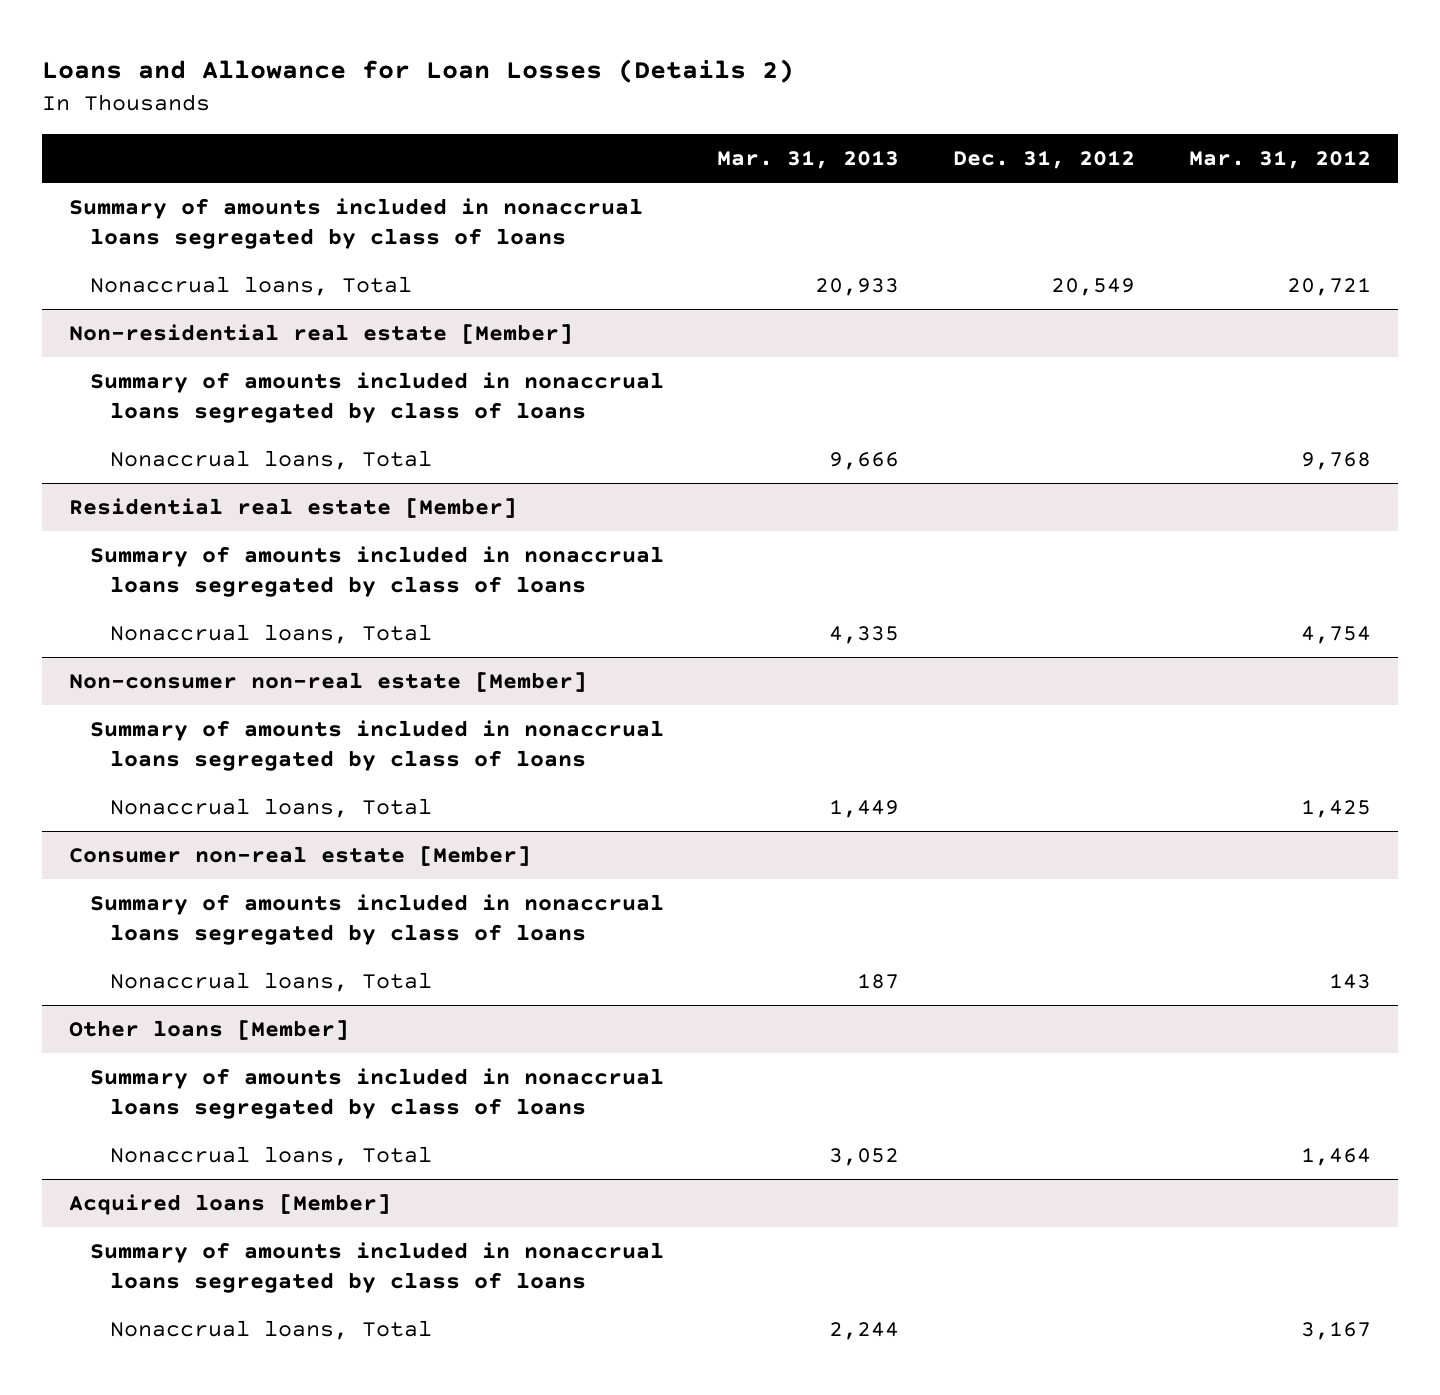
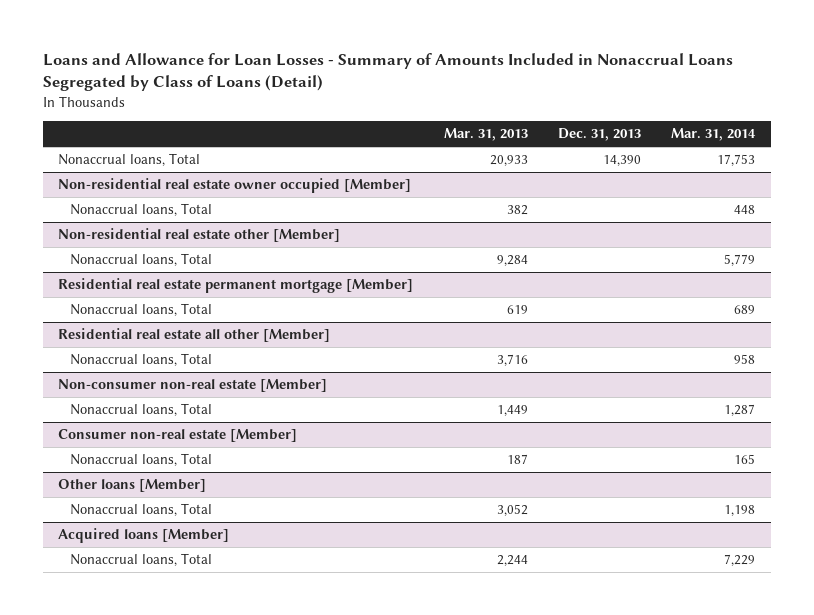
- Loans and Allowance for Loan Losses (Details 2)
+ Loans and Allowance for Loan Losses - Summary of Amounts Included in Nonaccrual Loans Segregated by Class of Loans (Detail)
- | Mar. 31, 2013 | Dec. 31, 2012 | Mar. 31, 2012
+ | Mar. 31, 2013 | Dec. 31, 2013 | Mar. 31, 2014
- Summary of amounts included in nonaccrual loans segregated by class of loans
- Non-residential real estate [Member]
- Summary of amounts included in nonaccrual loans segregated by class of loans
- Nonaccrual loans, Total | 9,666 | | 9,768
- Residential real estate [Member]
- Summary of amounts included in nonaccrual loans segregated by class of loans
- Nonaccrual loans, Total | 4,335 | | 4,754
+ Non-residential real estate owner occupied [Member]
+ Nonaccrual loans, Total | 382 | | 448
+ Non-residential real estate other [Member]
+ Nonaccrual loans, Total | 9,284 | | 5,779
+ Residential real estate permanent mortgage [Member]
+ Nonaccrual loans, Total | 619 | | 689
+ Residential real estate all other [Member]
+ Nonaccrual loans, Total | 3,716 | | 958
@ Non-consumer non-real estate [Member]
- Summary of amounts included in nonaccrual loans segregated by class of loans
@ Consumer non-real estate [Member]
- Summary of amounts included in nonaccrual loans segregated by class of loans
@ Other loans [Member]
- Summary of amounts included in nonaccrual loans segregated by class of loans
@ Acquired loans [Member]
- Summary of amounts included in nonaccrual loans segregated by class of loans

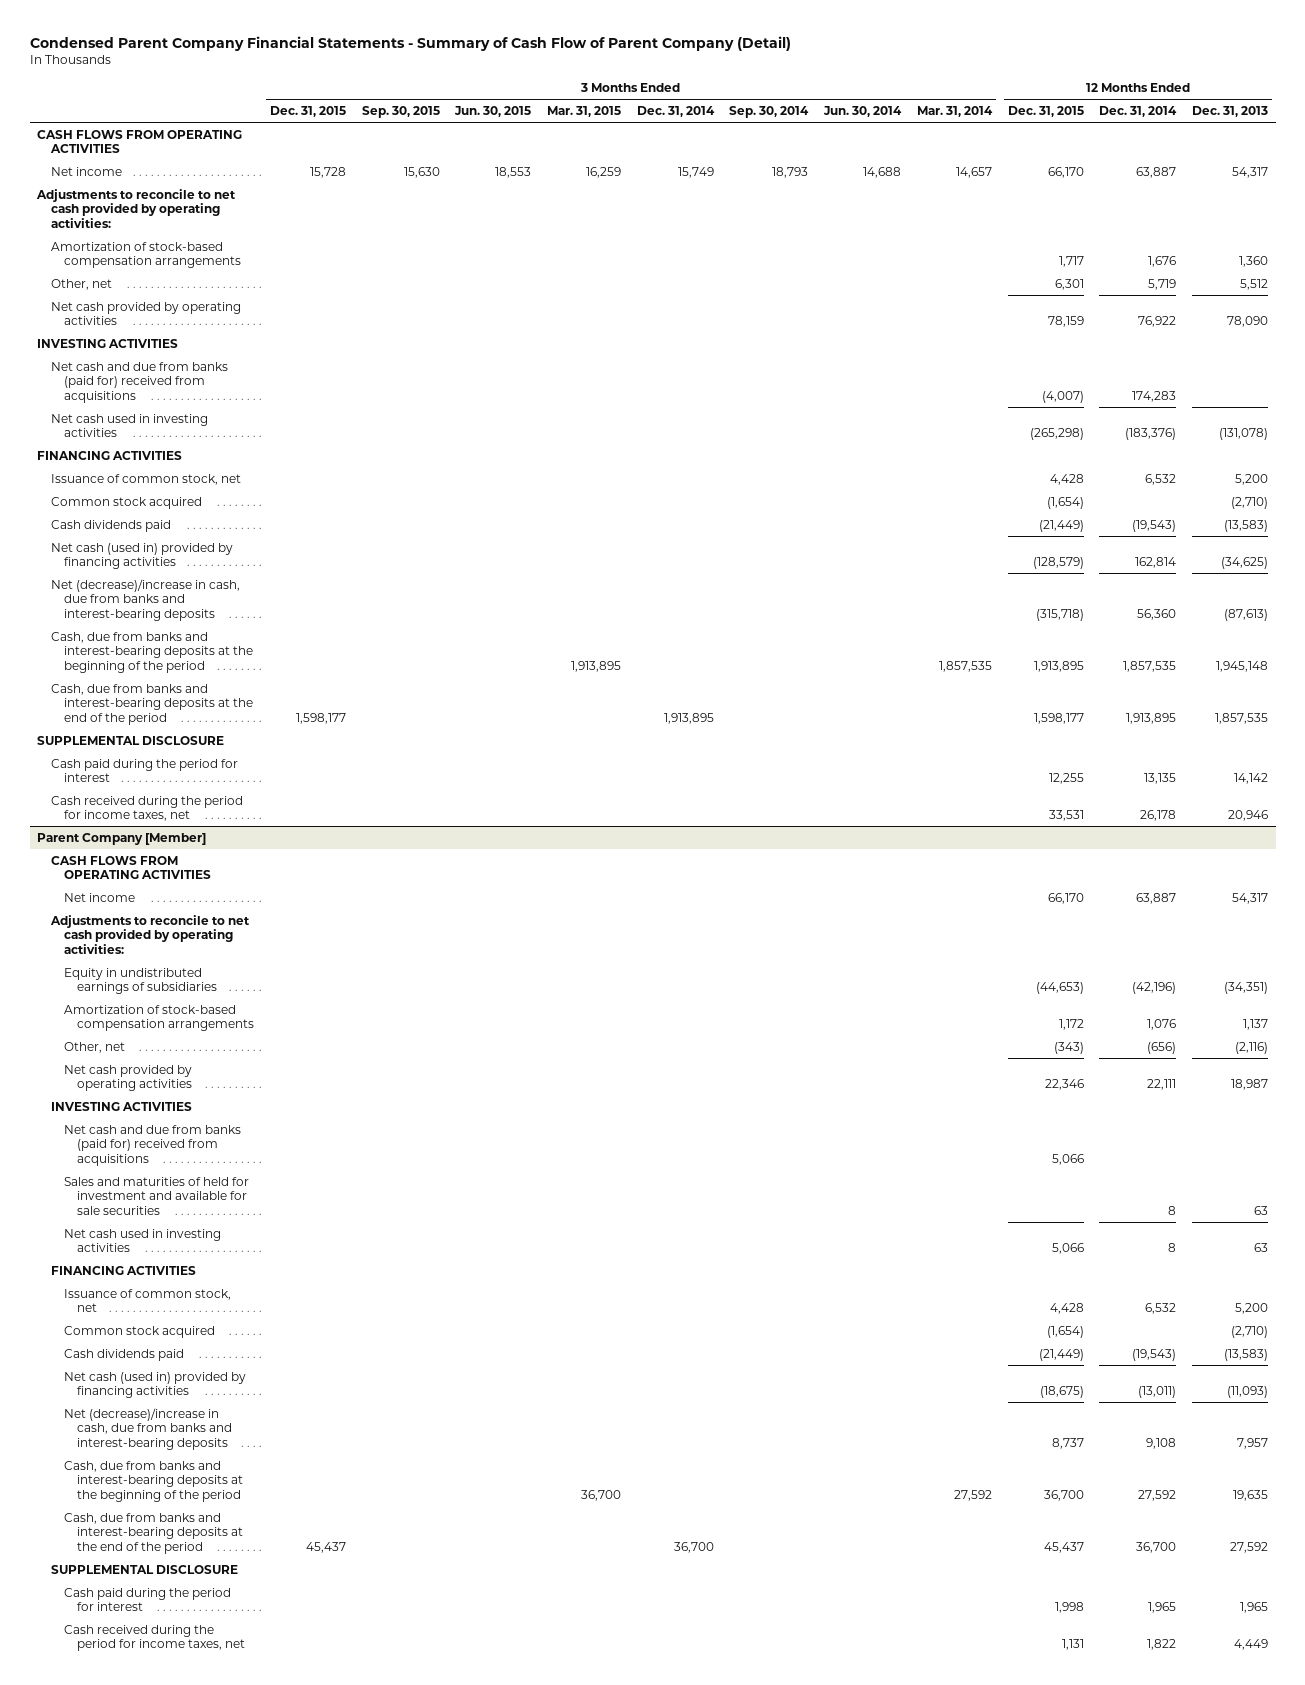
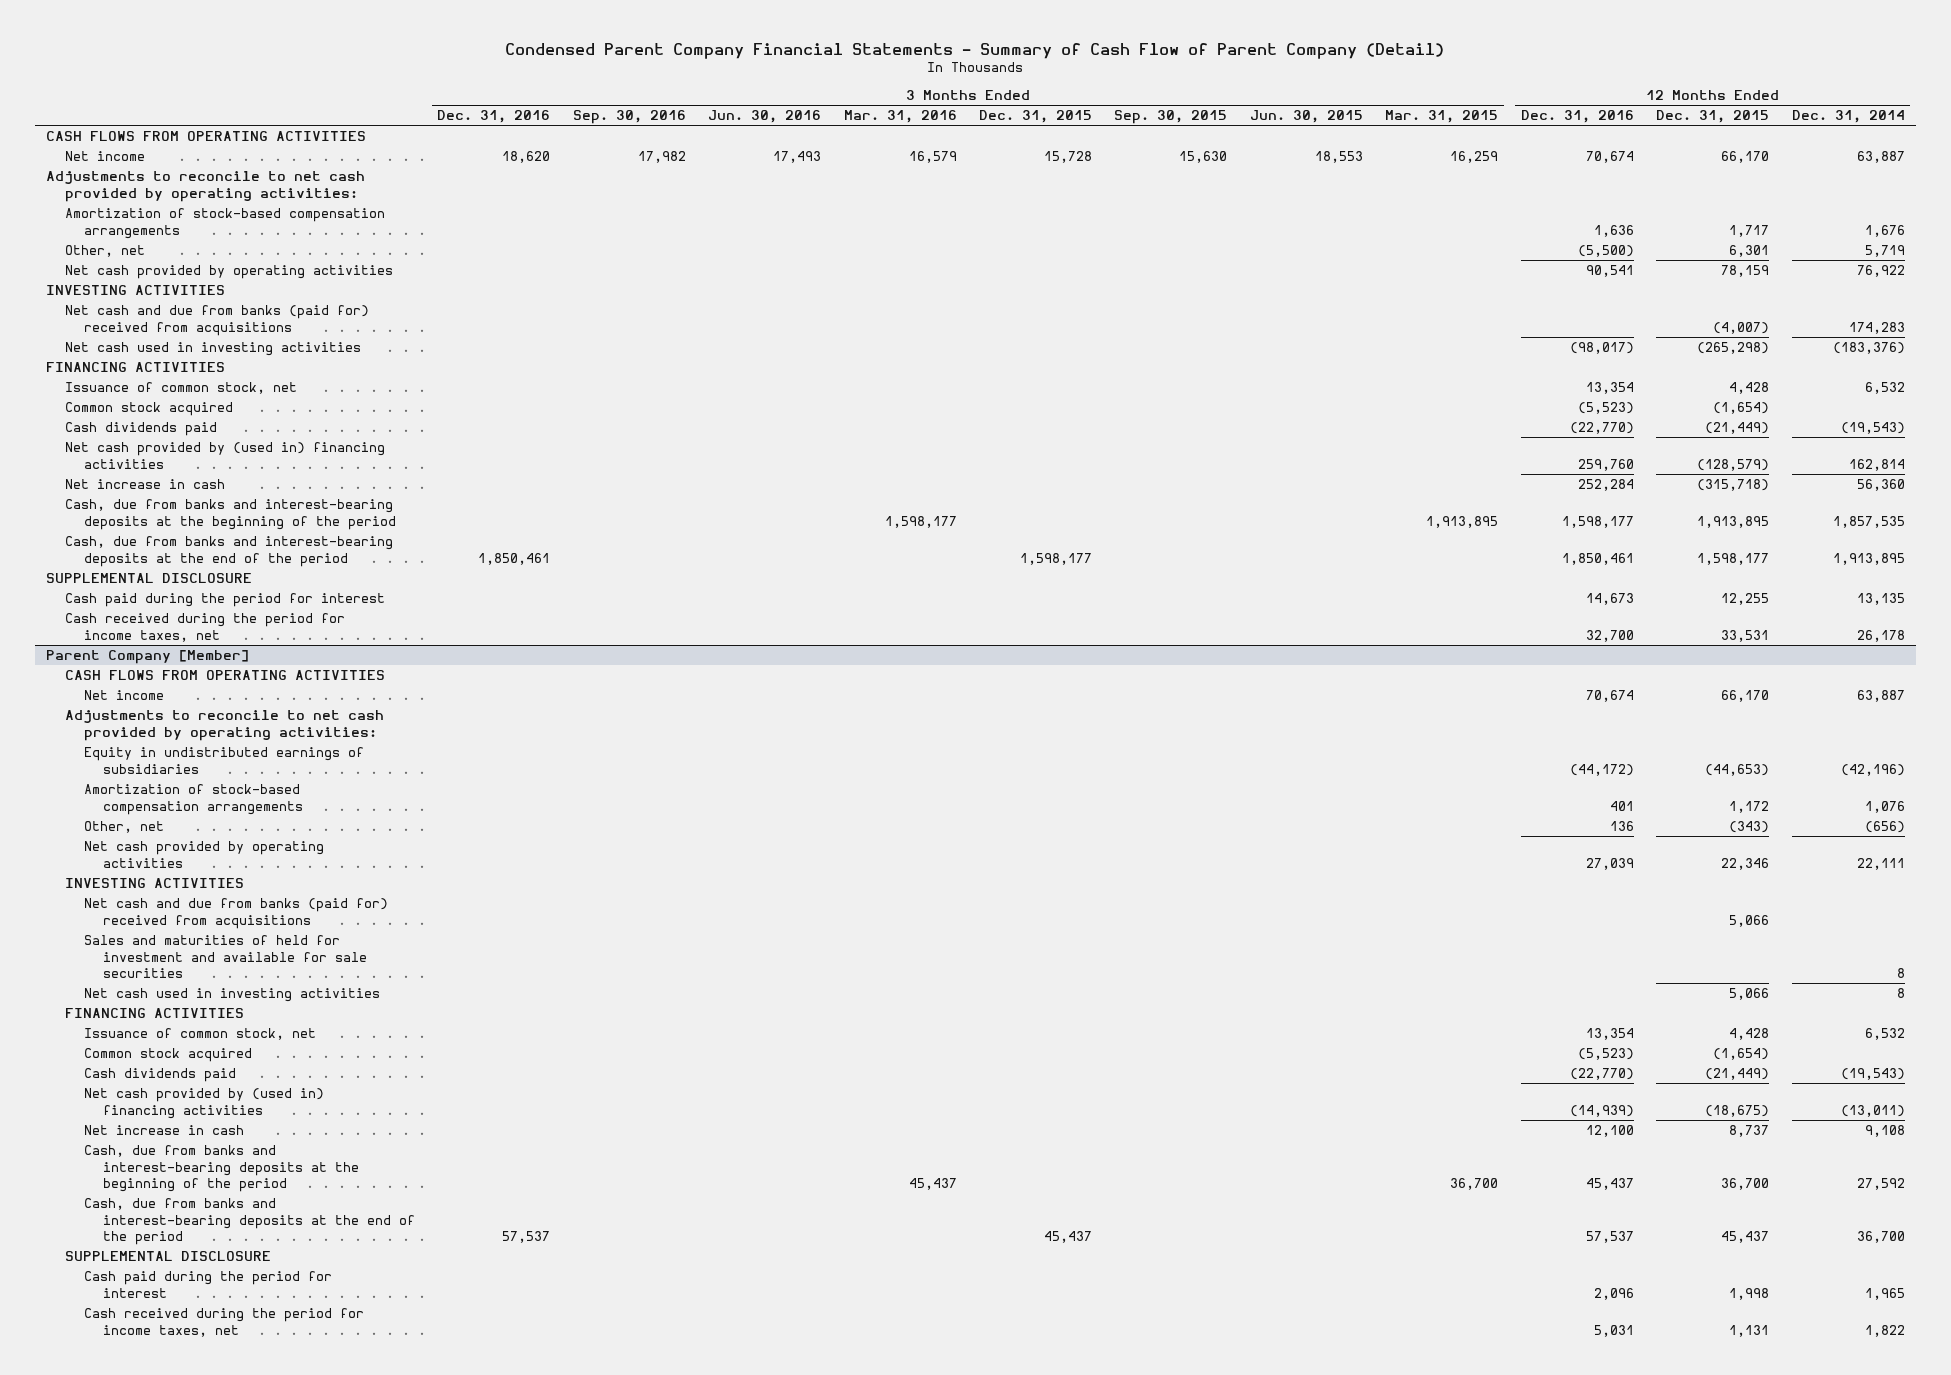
- | 3 Months Ended Dec. 31, 2015 | 3 Months Ended Sep. 30, 2015 | 3 Months Ended Jun. 30, 2015 | 3 Months Ended Mar. 31, 2015 | 3 Months Ended Dec. 31, 2014 | 3 Months Ended Sep. 30, 2014 | 3 Months Ended Jun. 30, 2014 | 3 Months Ended Mar. 31, 2014 | 12 Months Ended Dec. 31, 2015 | 12 Months Ended Dec. 31, 2014 | 12 Months Ended Dec. 31, 2013
+ | 3 Months Ended Dec. 31, 2016 | 3 Months Ended Sep. 30, 2016 | 3 Months Ended Jun. 30, 2016 | 3 Months Ended Mar. 31, 2016 | 3 Months Ended Dec. 31, 2015 | 3 Months Ended Sep. 30, 2015 | 3 Months Ended Jun. 30, 2015 | 3 Months Ended Mar. 31, 2015 | 12 Months Ended Dec. 31, 2016 | 12 Months Ended Dec. 31, 2015 | 12 Months Ended Dec. 31, 2014
- Net cash (used in) provided by financing activities | | | | | | | | | (128,579) | 162,814 | (34,625)
- Net (decrease)/increase in cash, due from banks and interest-bearing deposits | | | | | | | | | (315,718) | 56,360 | (87,613)
+ Net cash provided by (used in) financing activities | | | | | | | | | 259,760 | (128,579) | 162,814
+ Net increase in cash | | | | | | | | | 252,284 | (315,718) | 56,360
@ Parent Company [Member]
- Net cash (used in) provided by financing activities | | | | | | | | | (18,675) | (13,011) | (11,093)
- Net (decrease)/increase in cash, due from banks and interest-bearing deposits | | | | | | | | | 8,737 | 9,108 | 7,957
+ Net cash provided by (used in) financing activities | | | | | | | | | (14,939) | (18,675) | (13,011)
+ Net increase in cash | | | | | | | | | 12,100 | 8,737 | 9,108

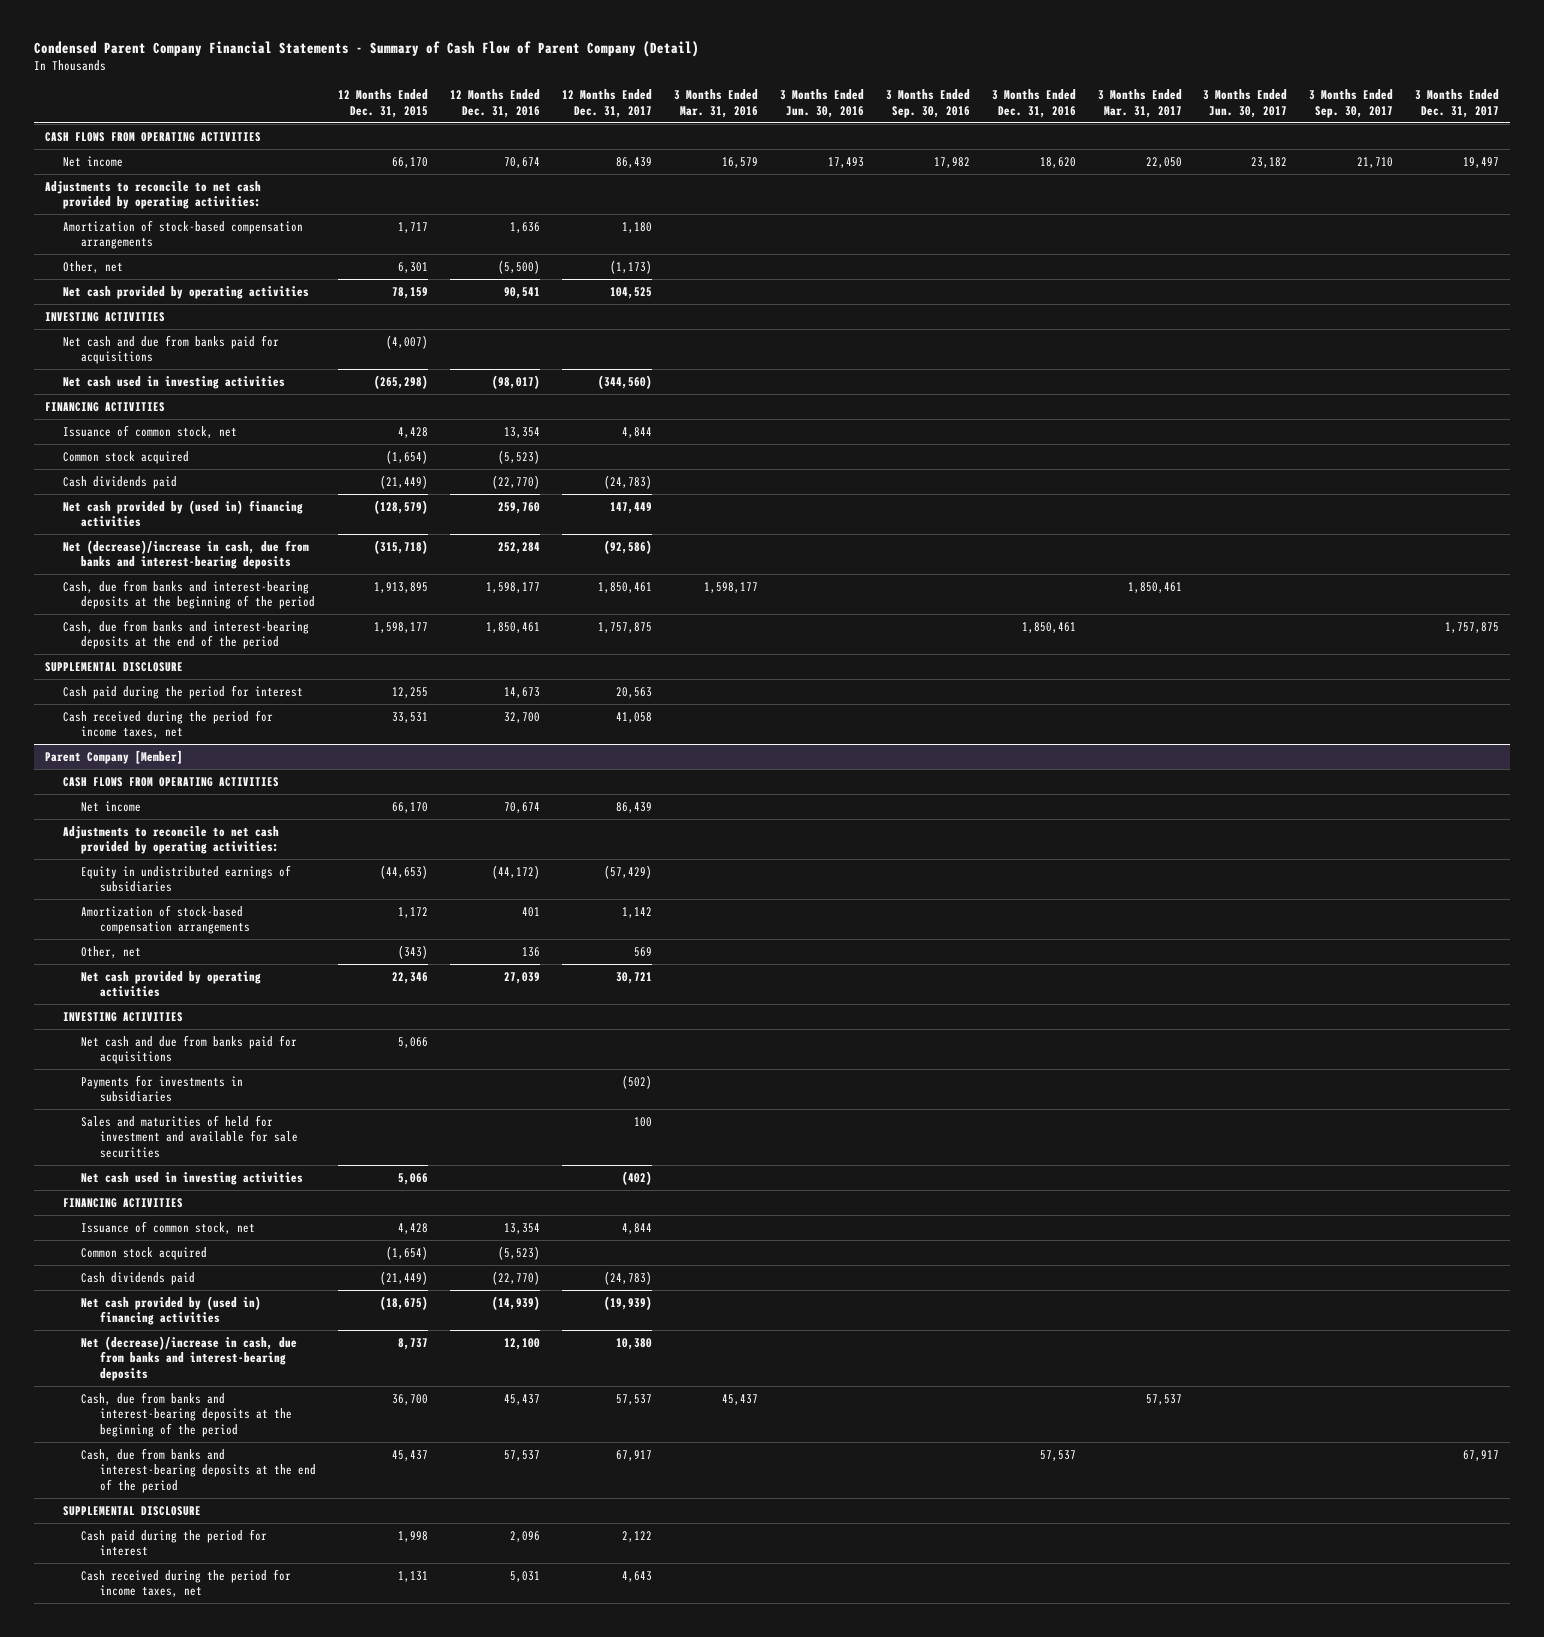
- | 3 Months Ended Dec. 31, 2016 | 3 Months Ended Sep. 30, 2016 | 3 Months Ended Jun. 30, 2016 | 3 Months Ended Mar. 31, 2016 | 3 Months Ended Dec. 31, 2015 | 3 Months Ended Sep. 30, 2015 | 3 Months Ended Jun. 30, 2015 | 3 Months Ended Mar. 31, 2015 | 12 Months Ended Dec. 31, 2016 | 12 Months Ended Dec. 31, 2015 | 12 Months Ended Dec. 31, 2014
+ | 12 Months Ended Dec. 31, 2015 | 12 Months Ended Dec. 31, 2016 | 12 Months Ended Dec. 31, 2017 | 3 Months Ended Mar. 31, 2016 | 3 Months Ended Jun. 30, 2016 | 3 Months Ended Sep. 30, 2016 | 3 Months Ended Dec. 31, 2016 | 3 Months Ended Mar. 31, 2017 | 3 Months Ended Jun. 30, 2017 | 3 Months Ended Sep. 30, 2017 | 3 Months Ended Dec. 31, 2017
- Net cash and due from banks (paid for) received from acquisitions | | | | | | | | | | (4,007) | 174,283
+ Net cash and due from banks paid for acquisitions | (4,007) | | | | | | | | | |
- Net increase in cash | | | | | | | | | 252,284 | (315,718) | 56,360
+ Net (decrease)/increase in cash, due from banks and interest-bearing deposits | (315,718) | 252,284 | (92,586) | | | | | | | |
@ Parent Company [Member]
- Net cash and due from banks (paid for) received from acquisitions | | | | | | | | | | 5,066 |
+ Net cash and due from banks paid for acquisitions | 5,066 | | | | | | | | | |
+ Payments for investments in subsidiaries | | | (502) | | | | | | | |
- Net increase in cash | | | | | | | | | 12,100 | 8,737 | 9,108
+ Net (decrease)/increase in cash, due from banks and interest-bearing deposits | 8,737 | 12,100 | 10,380 | | | | | | | |

